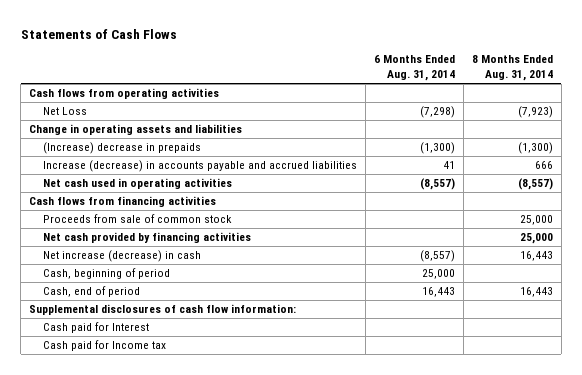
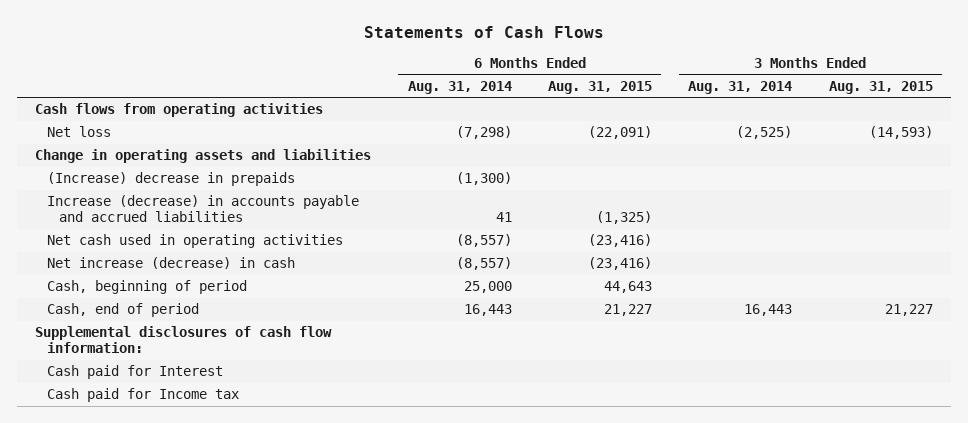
- | 6 Months Ended Aug. 31, 2014 | 8 Months Ended Aug. 31, 2014
+ | 6 Months Ended Aug. 31, 2014 | 6 Months Ended Aug. 31, 2015 | 3 Months Ended Aug. 31, 2014 | 3 Months Ended Aug. 31, 2015
- Net Loss | (7,298) | (7,923)
+ Net loss | (7,298) | (22,091) | (2,525) | (14,593)
- Cash flows from financing activities
- Proceeds from sale of common stock | | 25,000
- Net cash provided by financing activities | | 25,000

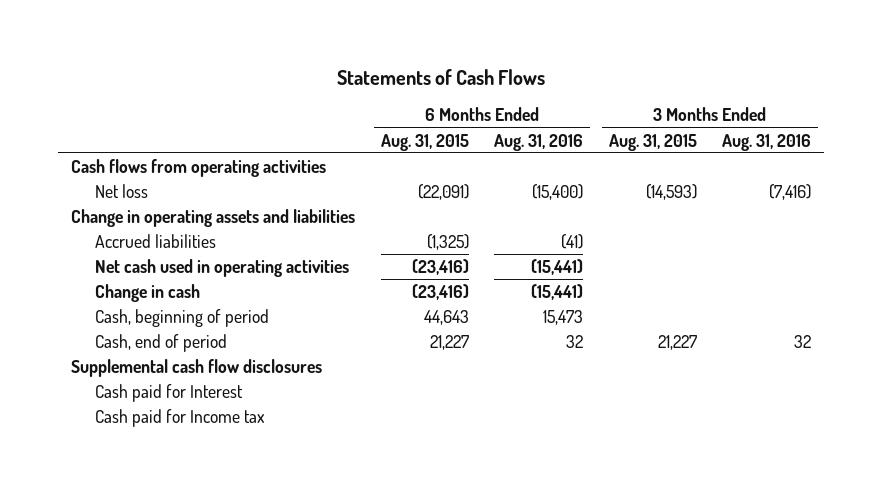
- | 6 Months Ended Aug. 31, 2014 | 6 Months Ended Aug. 31, 2015 | 3 Months Ended Aug. 31, 2014 | 3 Months Ended Aug. 31, 2015
+ | 6 Months Ended Aug. 31, 2015 | 6 Months Ended Aug. 31, 2016 | 3 Months Ended Aug. 31, 2015 | 3 Months Ended Aug. 31, 2016
- (Increase) decrease in prepaids | (1,300) | | |
- Increase (decrease) in accounts payable and accrued liabilities | 41 | (1,325) | |
+ Accrued liabilities | (1,325) | (41) | |
- Net increase (decrease) in cash | (8,557) | (23,416) | |
+ Change in cash | (23,416) | (15,441) | |
- Supplemental disclosures of cash flow information:
+ Supplemental cash flow disclosures

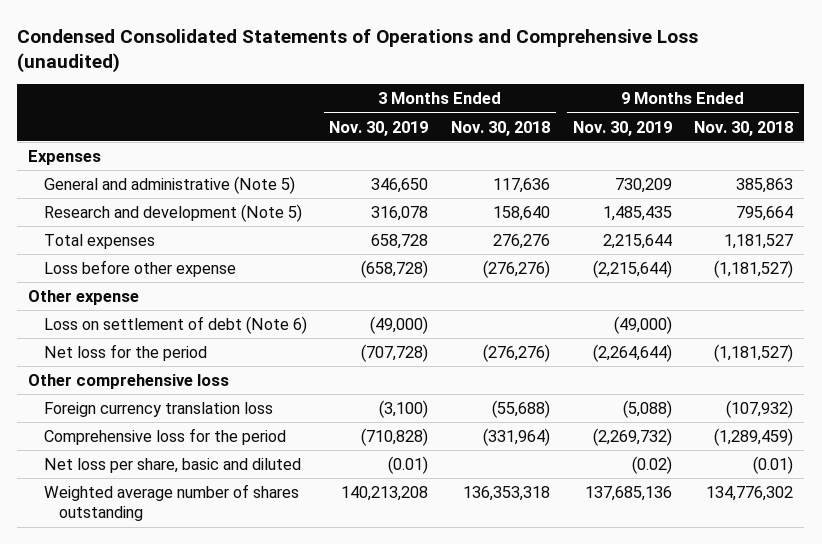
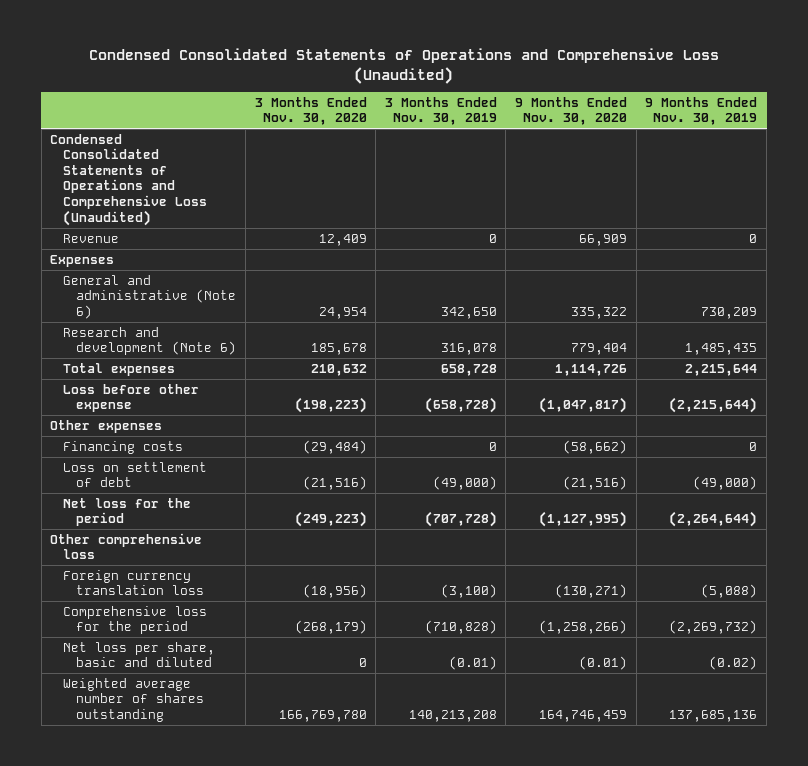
- Condensed Consolidated Statements of Operations and Comprehensive Loss (unaudited)
+ Condensed Consolidated Statements of Operations and Comprehensive Loss (Unaudited)
- | 3 Months Ended Nov. 30, 2019 | 3 Months Ended Nov. 30, 2018 | 9 Months Ended Nov. 30, 2019 | 9 Months Ended Nov. 30, 2018
+ | 3 Months Ended Nov. 30, 2020 | 3 Months Ended Nov. 30, 2019 | 9 Months Ended Nov. 30, 2020 | 9 Months Ended Nov. 30, 2019
+ Condensed Consolidated Statements of Operations and Comprehensive Loss (Unaudited)
+ Revenue | 12,409 | 0 | 66,909 | 0
- General and administrative (Note 5) | 346,650 | 117,636 | 730,209 | 385,863
- Research and development (Note 5) | 316,078 | 158,640 | 1,485,435 | 795,664
+ General and administrative (Note 6) | 24,954 | 342,650 | 335,322 | 730,209
+ Research and development (Note 6) | 185,678 | 316,078 | 779,404 | 1,485,435
- Other expense
- Loss on settlement of debt (Note 6) | (49,000) | | (49,000) |
+ Other expenses
+ Financing costs | (29,484) | 0 | (58,662) | 0
+ Loss on settlement of debt | (21,516) | (49,000) | (21,516) | (49,000)

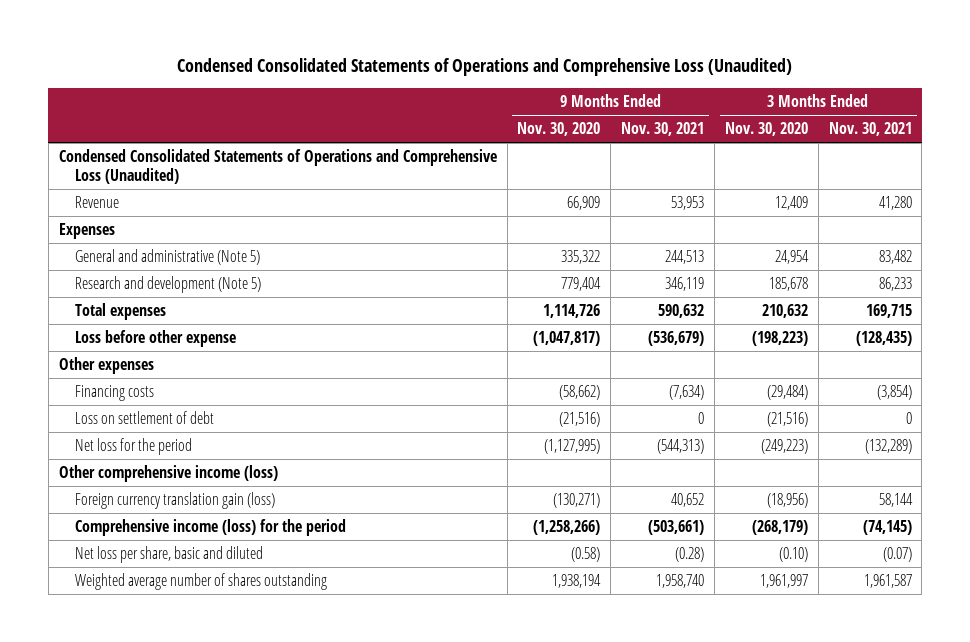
- | 3 Months Ended Nov. 30, 2020 | 3 Months Ended Nov. 30, 2019 | 9 Months Ended Nov. 30, 2020 | 9 Months Ended Nov. 30, 2019
+ | 9 Months Ended Nov. 30, 2020 | 9 Months Ended Nov. 30, 2021 | 3 Months Ended Nov. 30, 2020 | 3 Months Ended Nov. 30, 2021
- General and administrative (Note 6) | 24,954 | 342,650 | 335,322 | 730,209
- Research and development (Note 6) | 185,678 | 316,078 | 779,404 | 1,485,435
+ General and administrative (Note 5) | 335,322 | 244,513 | 24,954 | 83,482
+ Research and development (Note 5) | 779,404 | 346,119 | 185,678 | 86,233
- Other comprehensive loss
- Foreign currency translation loss | (18,956) | (3,100) | (130,271) | (5,088)
- Comprehensive loss for the period | (268,179) | (710,828) | (1,258,266) | (2,269,732)
- Net loss per share, basic and diluted | 0 | (0.01) | (0.01) | (0.02)
- Weighted average number of shares outstanding | 166,769,780 | 140,213,208 | 164,746,459 | 137,685,136
+ Other comprehensive income (loss)
+ Foreign currency translation gain (loss) | (130,271) | 40,652 | (18,956) | 58,144
+ Comprehensive income (loss) for the period | (1,258,266) | (503,661) | (268,179) | (74,145)
+ Net loss per share, basic and diluted | (0.58) | (0.28) | (0.10) | (0.07)
+ Weighted average number of shares outstanding | 1,938,194 | 1,958,740 | 1,961,997 | 1,961,587

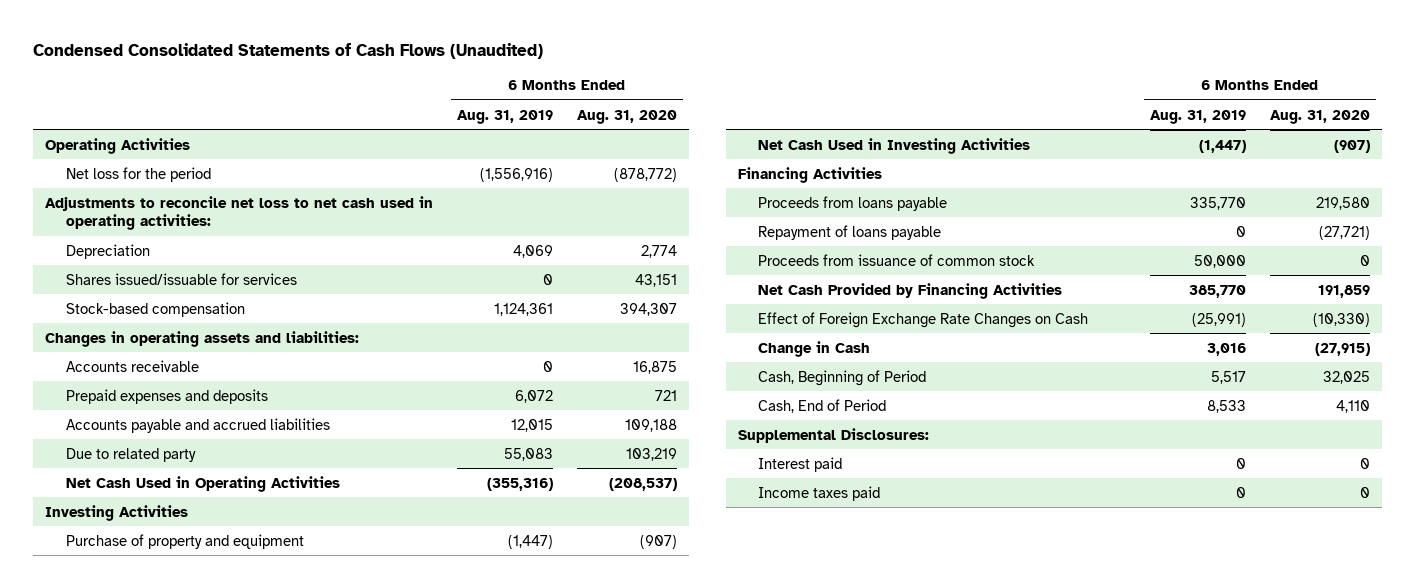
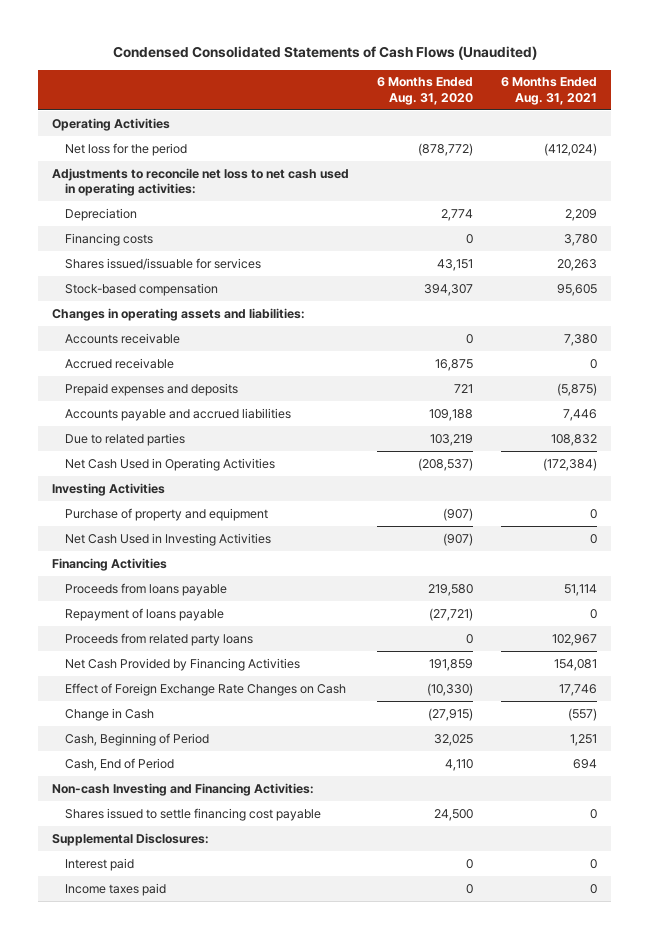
- | 6 Months Ended Aug. 31, 2019 | 6 Months Ended Aug. 31, 2020
+ | 6 Months Ended Aug. 31, 2020 | 6 Months Ended Aug. 31, 2021
+ Financing costs | 0 | 3,780
- Accounts receivable | 0 | 16,875
+ Accounts receivable | 0 | 7,380
+ Accrued receivable | 16,875 | 0
- Due to related party | 55,083 | 103,219
+ Due to related parties | 103,219 | 108,832
- Proceeds from issuance of common stock | 50,000 | 0
+ Proceeds from related party loans | 0 | 102,967
+ Non-cash Investing and Financing Activities:
+ Shares issued to settle financing cost payable | 24,500 | 0

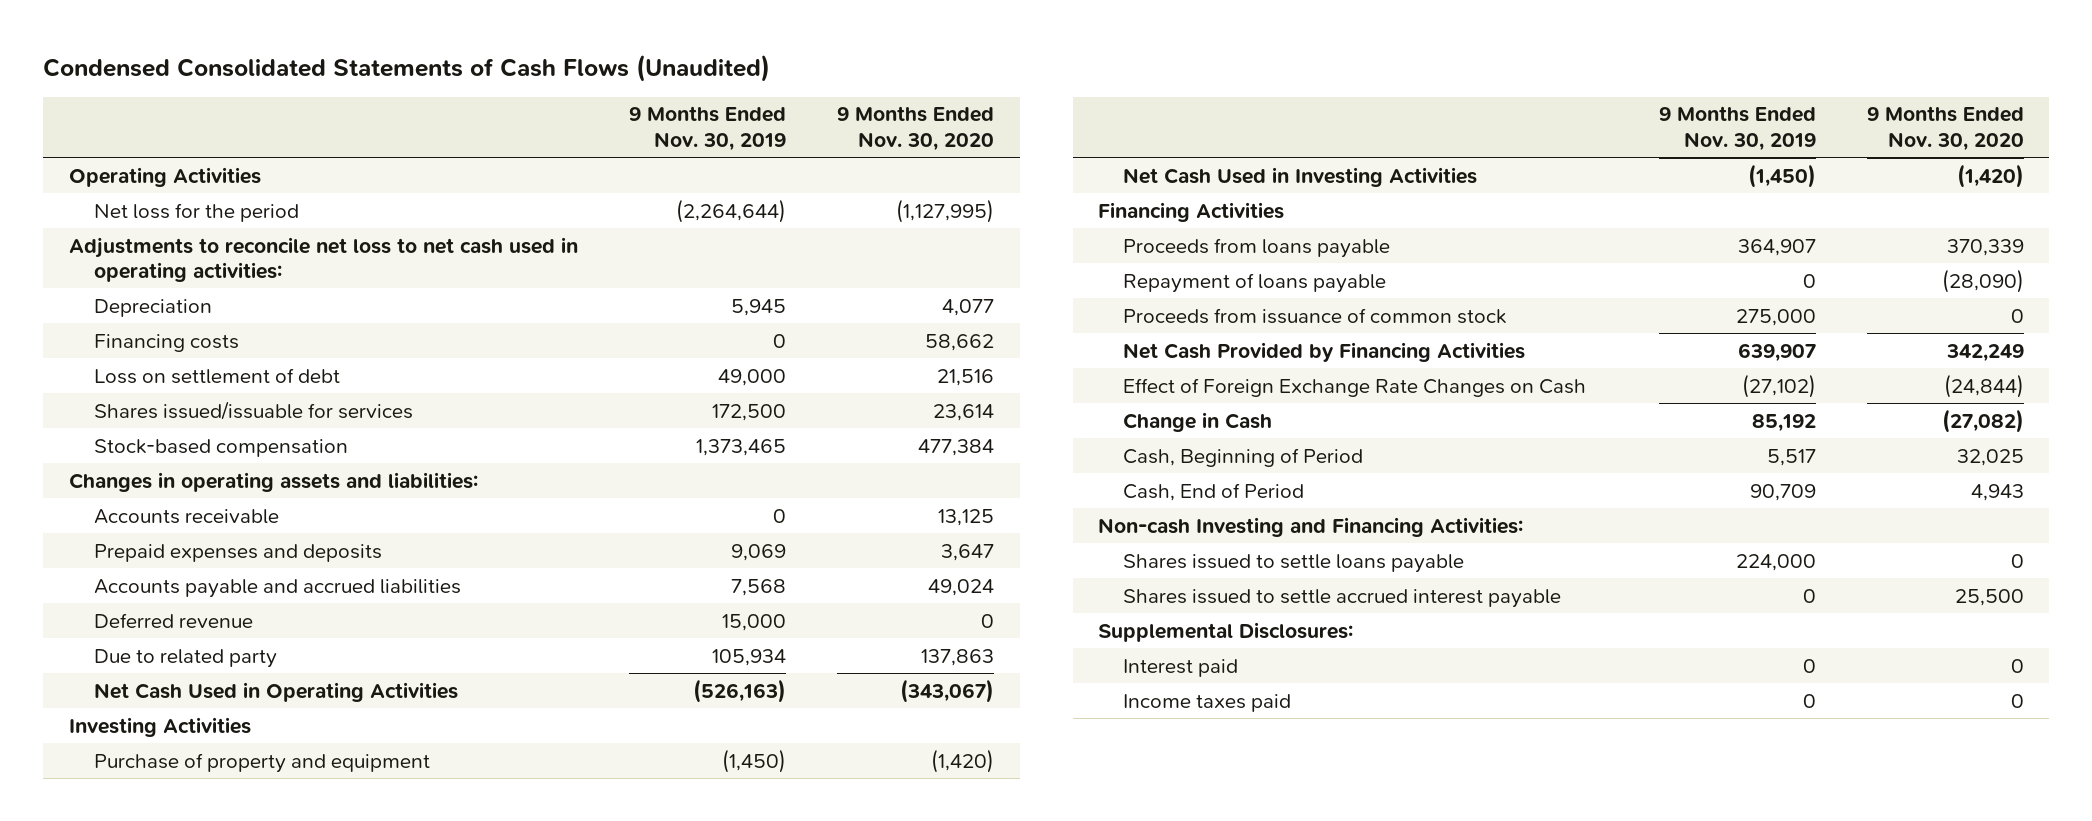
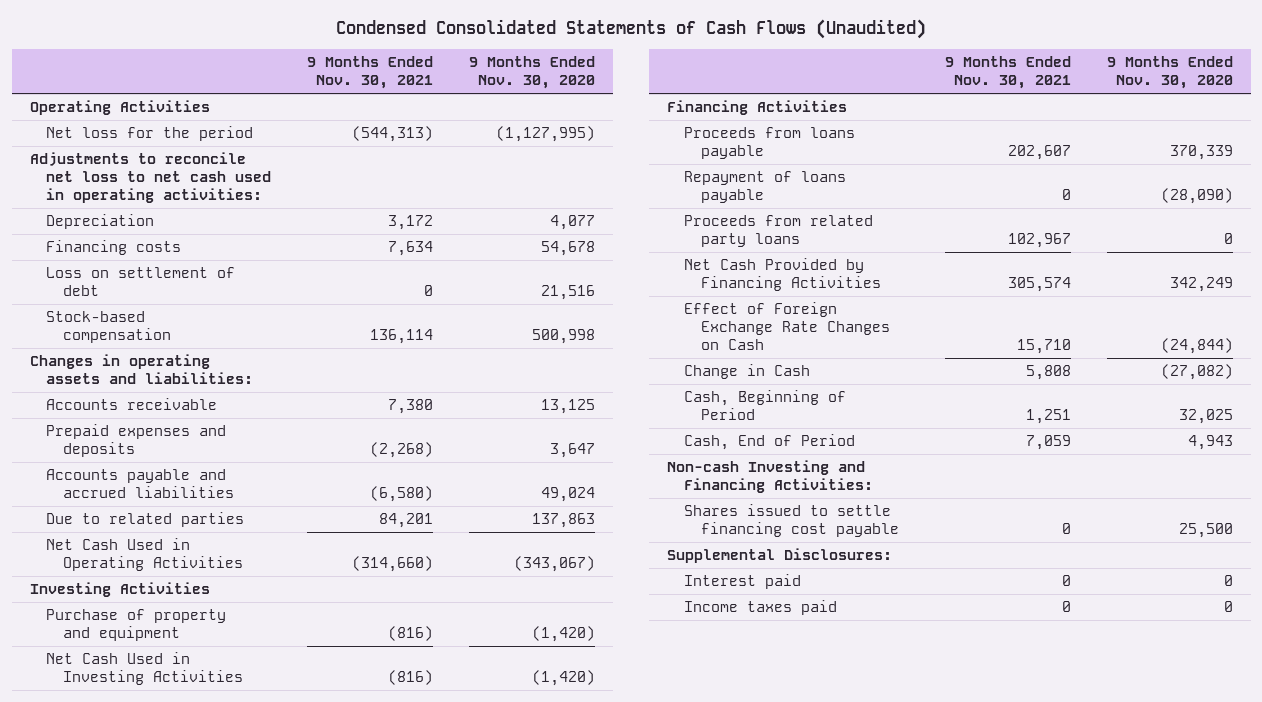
- | 9 Months Ended Nov. 30, 2019 | 9 Months Ended Nov. 30, 2020
+ | 9 Months Ended Nov. 30, 2021 | 9 Months Ended Nov. 30, 2020
- Financing costs | 0 | 58,662
+ Financing costs | 7,634 | 54,678
- Shares issued/issuable for services | 172,500 | 23,614
- Stock-based compensation | 1,373,465 | 477,384
+ Stock-based compensation | 136,114 | 500,998
- Deferred revenue | 15,000 | 0
- Due to related party | 105,934 | 137,863
+ Due to related parties | 84,201 | 137,863
- Proceeds from issuance of common stock | 275,000 | 0
+ Proceeds from related party loans | 102,967 | 0
- Shares issued to settle loans payable | 224,000 | 0
- Shares issued to settle accrued interest payable | 0 | 25,500
+ Shares issued to settle financing cost payable | 0 | 25,500

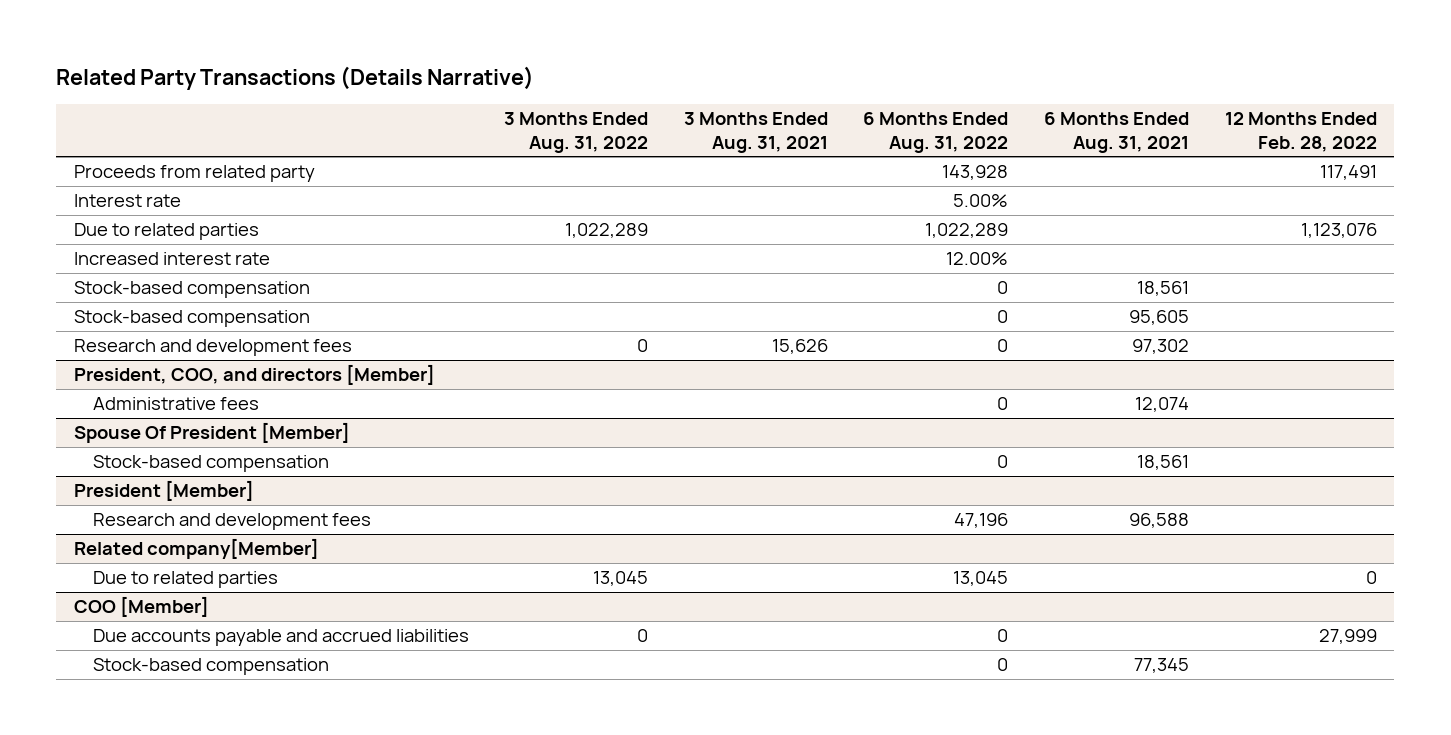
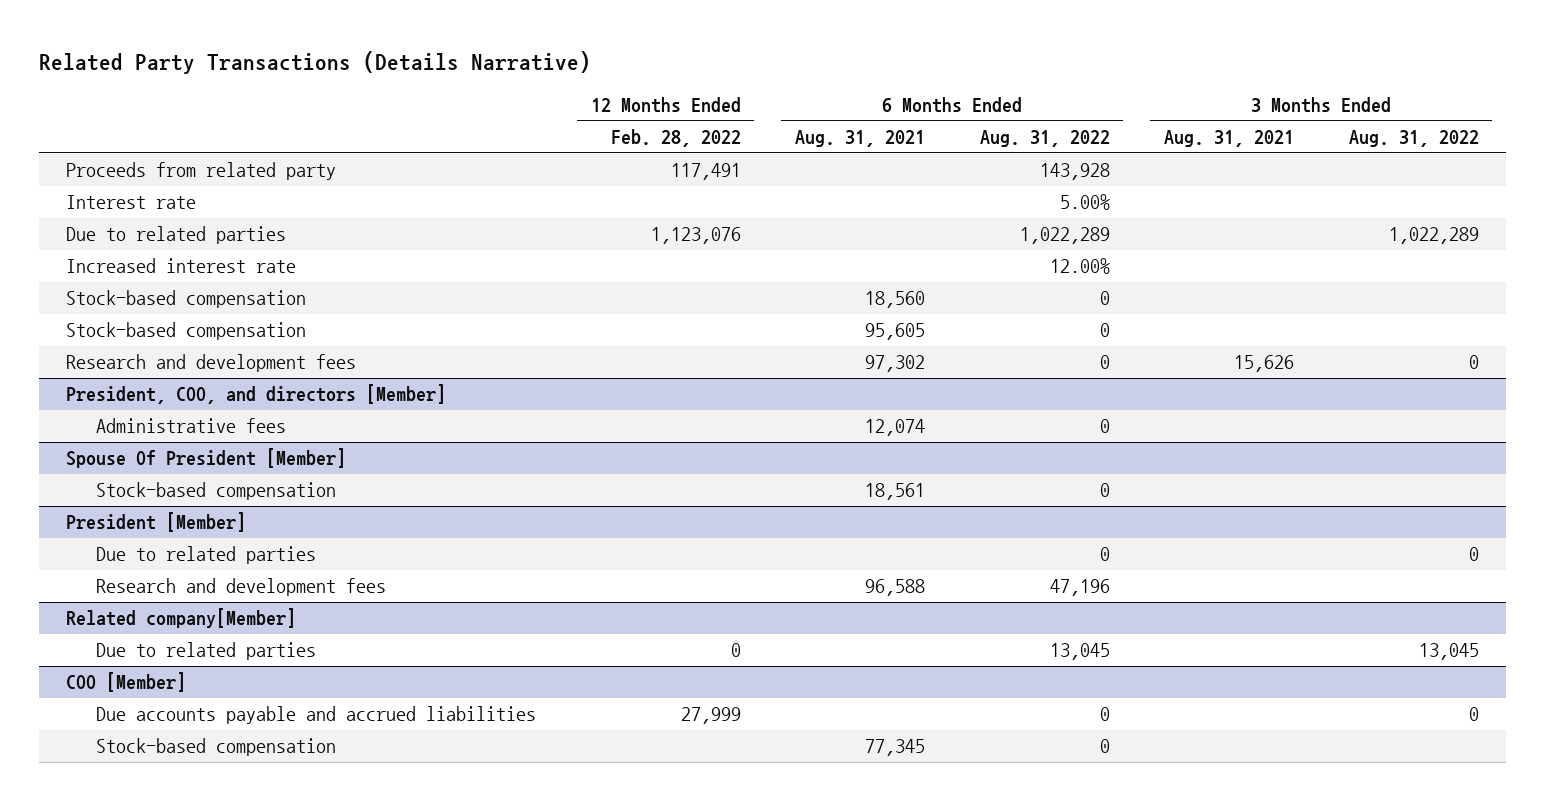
- | 3 Months Ended Aug. 31, 2022 | 3 Months Ended Aug. 31, 2021 | 6 Months Ended Aug. 31, 2022 | 6 Months Ended Aug. 31, 2021 | 12 Months Ended Feb. 28, 2022
+ | 12 Months Ended Feb. 28, 2022 | 6 Months Ended Aug. 31, 2021 | 6 Months Ended Aug. 31, 2022 | 3 Months Ended Aug. 31, 2021 | 3 Months Ended Aug. 31, 2022
- Stock-based compensation | | | 0 | 18,561 |
+ Stock-based compensation | | 18,560 | 0 | |
@ President [Member]
+ Due to related parties | | | 0 | | 0

